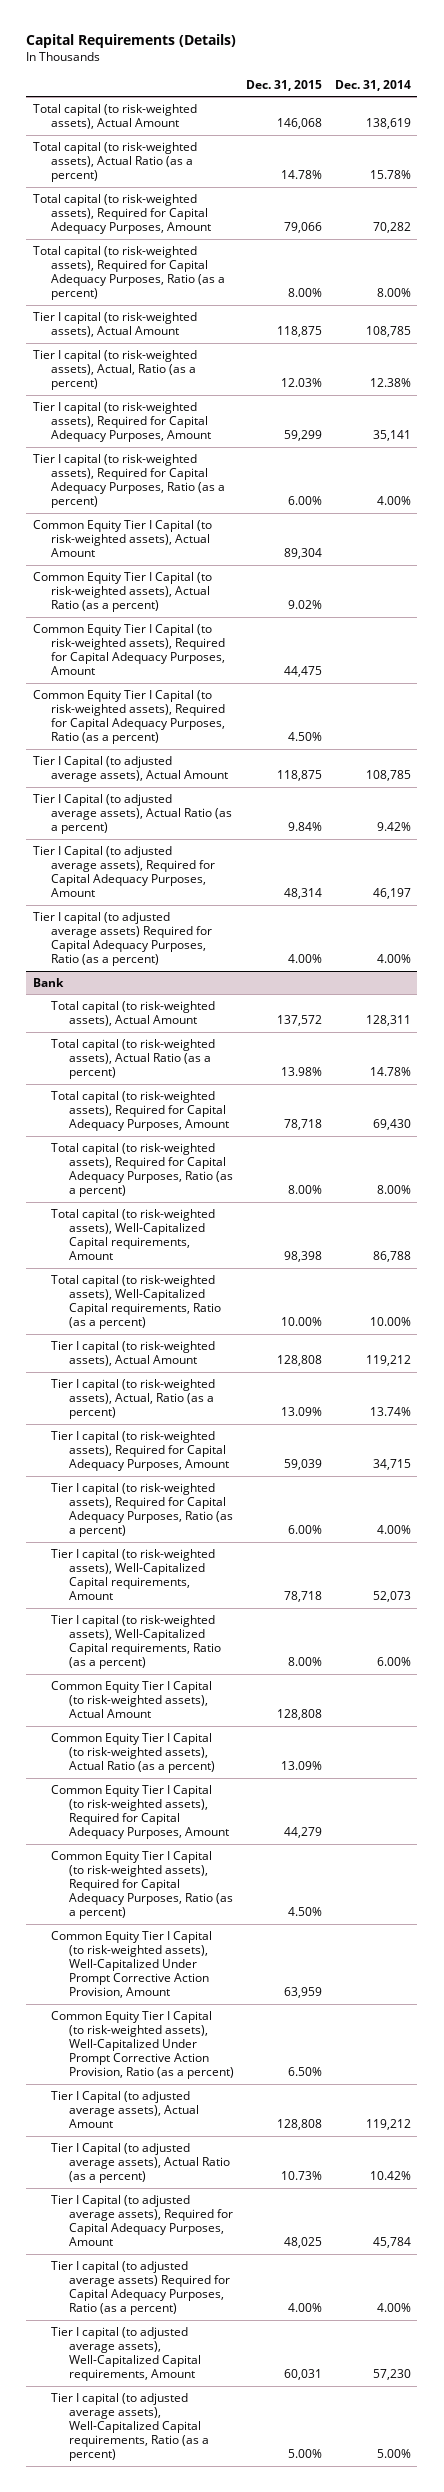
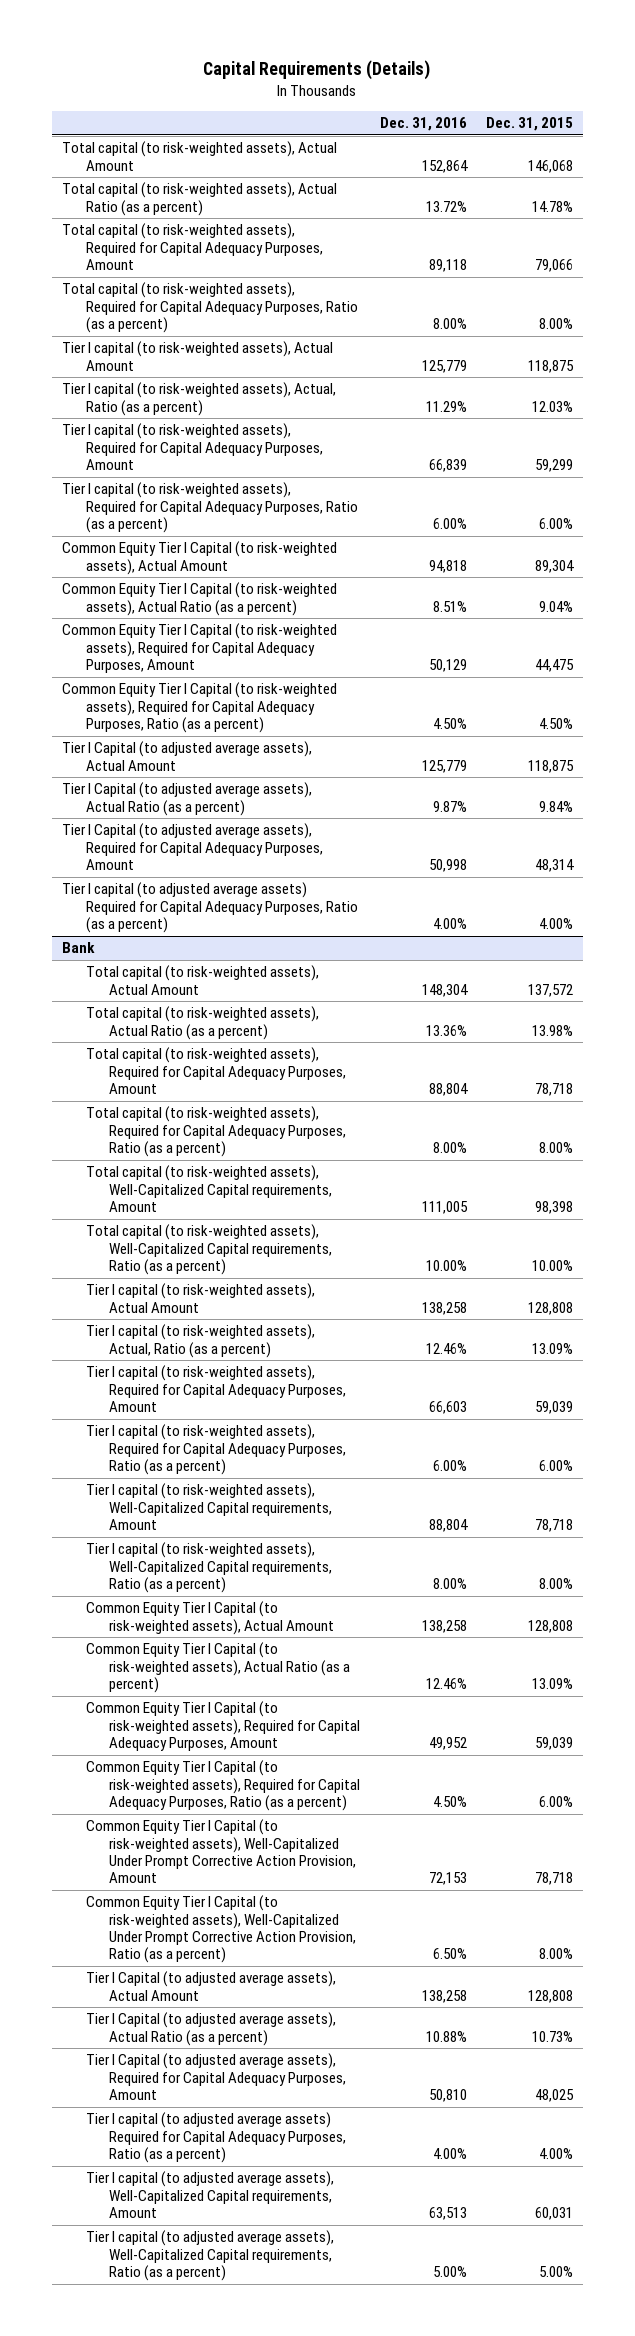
- | Dec. 31, 2015 | Dec. 31, 2014
+ | Dec. 31, 2016 | Dec. 31, 2015
- Common Equity Tier I Capital (to risk-weighted assets), Actual Ratio (as a percent) | 9.02% |
+ Common Equity Tier I Capital (to risk-weighted assets), Actual Ratio (as a percent) | 8.51% | 9.04%
@ Bank
- Common Equity Tier I Capital (to risk-weighted assets), Required for Capital Adequacy Purposes, Amount | 44,279 |
- Common Equity Tier I Capital (to risk-weighted assets), Required for Capital Adequacy Purposes, Ratio (as a percent) | 4.50% |
- Common Equity Tier I Capital (to risk-weighted assets), Well-Capitalized Under Prompt Corrective Action Provision, Amount | 63,959 |
- Common Equity Tier I Capital (to risk-weighted assets), Well-Capitalized Under Prompt Corrective Action Provision, Ratio (as a percent) | 6.50% |
+ Common Equity Tier I Capital (to risk-weighted assets), Required for Capital Adequacy Purposes, Amount | 49,952 | 59,039
+ Common Equity Tier I Capital (to risk-weighted assets), Required for Capital Adequacy Purposes, Ratio (as a percent) | 4.50% | 6.00%
+ Common Equity Tier I Capital (to risk-weighted assets), Well-Capitalized Under Prompt Corrective Action Provision, Amount | 72,153 | 78,718
+ Common Equity Tier I Capital (to risk-weighted assets), Well-Capitalized Under Prompt Corrective Action Provision, Ratio (as a percent) | 6.50% | 8.00%

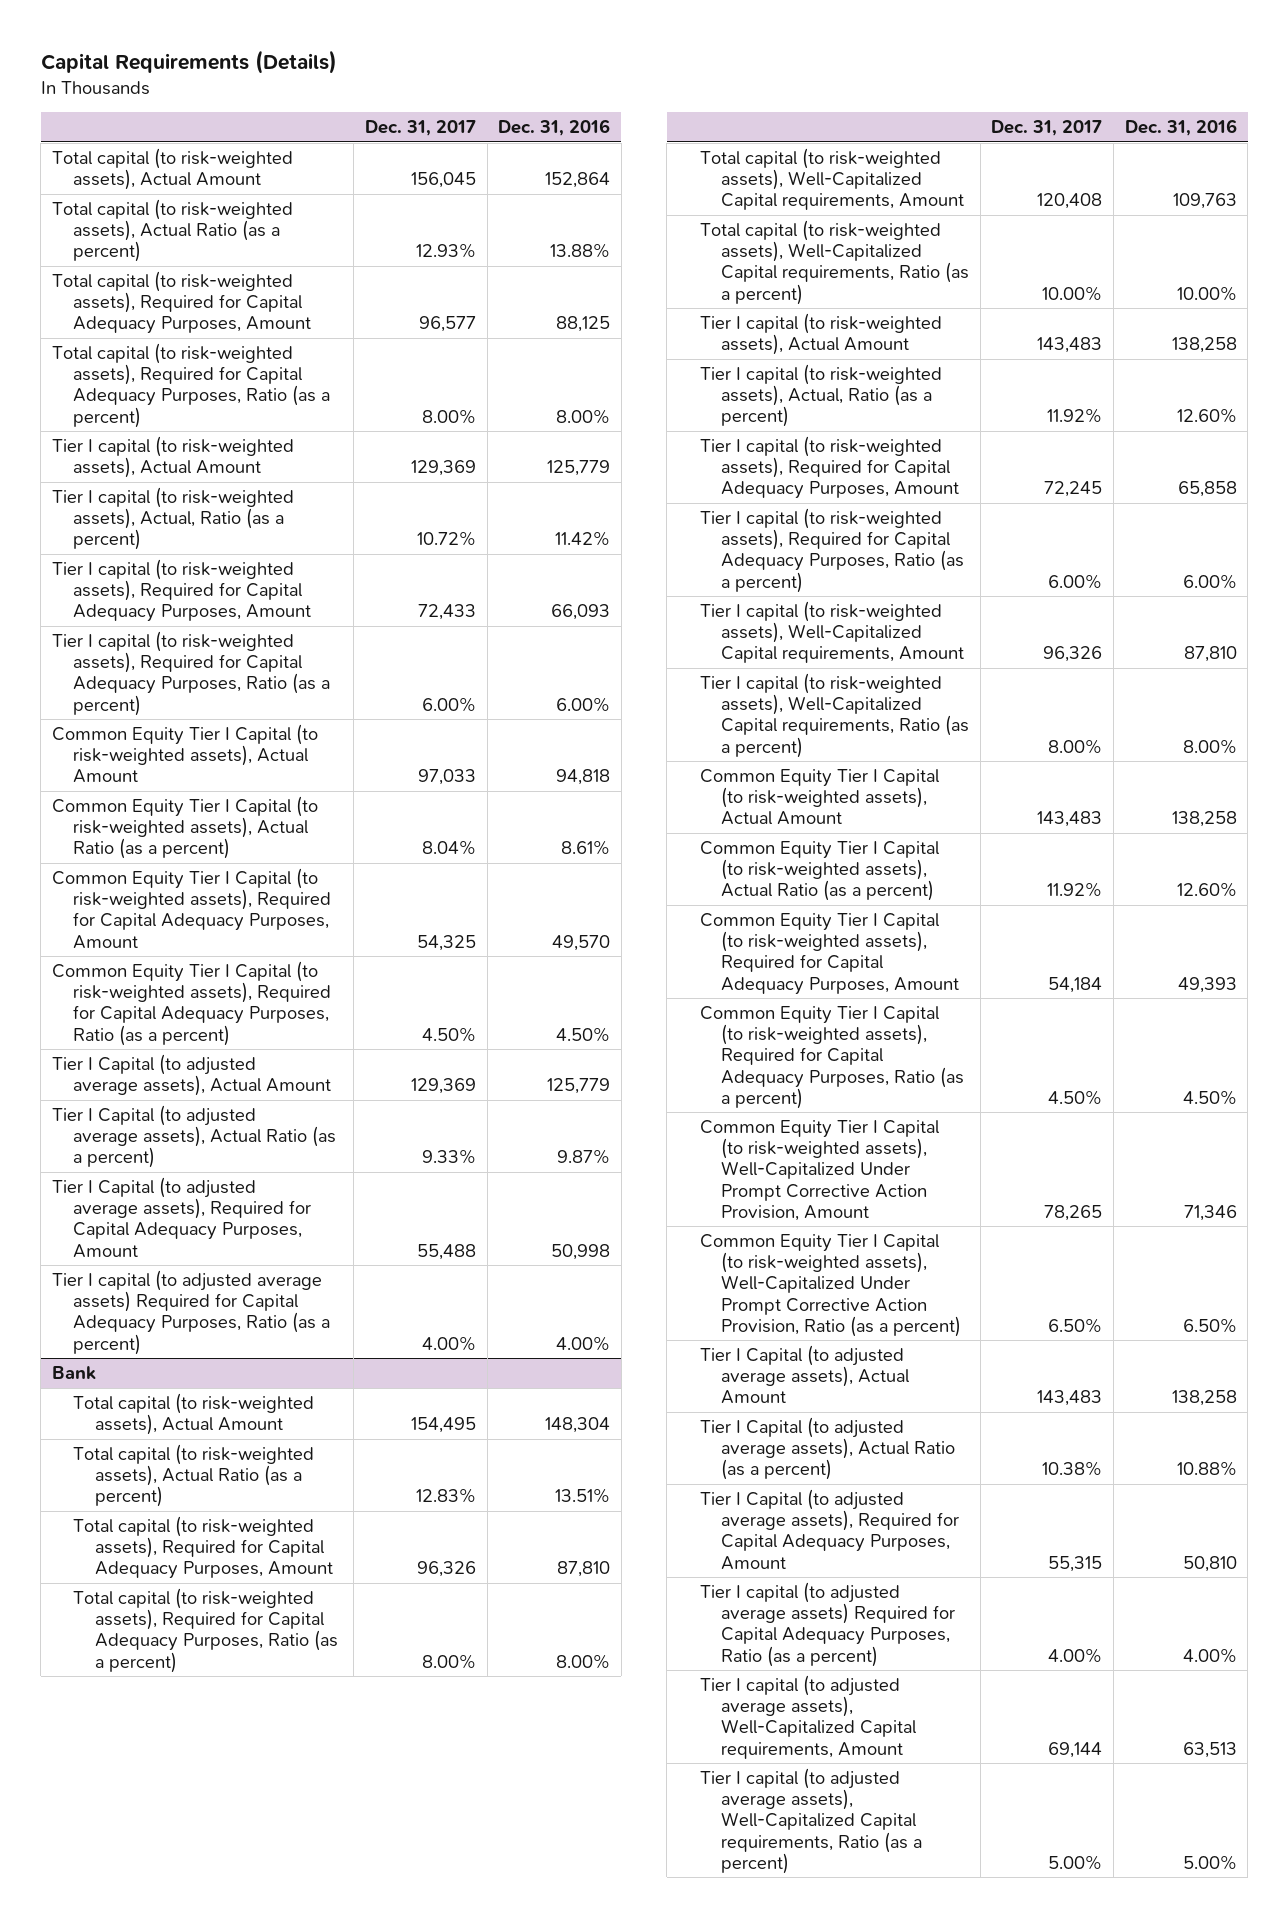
- | Dec. 31, 2016 | Dec. 31, 2015
+ | Dec. 31, 2017 | Dec. 31, 2016
- Total capital (to risk-weighted assets), Actual Ratio (as a percent) | 13.72% | 14.78%
- Total capital (to risk-weighted assets), Required for Capital Adequacy Purposes, Amount | 89,118 | 79,066
+ Total capital (to risk-weighted assets), Actual Ratio (as a percent) | 12.93% | 13.88%
+ Total capital (to risk-weighted assets), Required for Capital Adequacy Purposes, Amount | 96,577 | 88,125
- Tier I capital (to risk-weighted assets), Actual, Ratio (as a percent) | 11.29% | 12.03%
- Tier I capital (to risk-weighted assets), Required for Capital Adequacy Purposes, Amount | 66,839 | 59,299
+ Tier I capital (to risk-weighted assets), Actual, Ratio (as a percent) | 10.72% | 11.42%
+ Tier I capital (to risk-weighted assets), Required for Capital Adequacy Purposes, Amount | 72,433 | 66,093
- Common Equity Tier I Capital (to risk-weighted assets), Actual Ratio (as a percent) | 8.51% | 9.04%
- Common Equity Tier I Capital (to risk-weighted assets), Required for Capital Adequacy Purposes, Amount | 50,129 | 44,475
+ Common Equity Tier I Capital (to risk-weighted assets), Actual Ratio (as a percent) | 8.04% | 8.61%
+ Common Equity Tier I Capital (to risk-weighted assets), Required for Capital Adequacy Purposes, Amount | 54,325 | 49,570
@ Bank
- Total capital (to risk-weighted assets), Actual Ratio (as a percent) | 13.36% | 13.98%
- Total capital (to risk-weighted assets), Required for Capital Adequacy Purposes, Amount | 88,804 | 78,718
+ Total capital (to risk-weighted assets), Actual Ratio (as a percent) | 12.83% | 13.51%
+ Total capital (to risk-weighted assets), Required for Capital Adequacy Purposes, Amount | 96,326 | 87,810
- Total capital (to risk-weighted assets), Well-Capitalized Capital requirements, Amount | 111,005 | 98,398
+ Total capital (to risk-weighted assets), Well-Capitalized Capital requirements, Amount | 120,408 | 109,763
- Tier I capital (to risk-weighted assets), Actual, Ratio (as a percent) | 12.46% | 13.09%
- Tier I capital (to risk-weighted assets), Required for Capital Adequacy Purposes, Amount | 66,603 | 59,039
+ Tier I capital (to risk-weighted assets), Actual, Ratio (as a percent) | 11.92% | 12.60%
+ Tier I capital (to risk-weighted assets), Required for Capital Adequacy Purposes, Amount | 72,245 | 65,858
- Tier I capital (to risk-weighted assets), Well-Capitalized Capital requirements, Amount | 88,804 | 78,718
+ Tier I capital (to risk-weighted assets), Well-Capitalized Capital requirements, Amount | 96,326 | 87,810
- Common Equity Tier I Capital (to risk-weighted assets), Actual Ratio (as a percent) | 12.46% | 13.09%
- Common Equity Tier I Capital (to risk-weighted assets), Required for Capital Adequacy Purposes, Amount | 49,952 | 59,039
+ Common Equity Tier I Capital (to risk-weighted assets), Actual Ratio (as a percent) | 11.92% | 12.60%
+ Common Equity Tier I Capital (to risk-weighted assets), Required for Capital Adequacy Purposes, Amount | 54,184 | 49,393
- Common Equity Tier I Capital (to risk-weighted assets), Well-Capitalized Under Prompt Corrective Action Provision, Amount | 72,153 | 78,718
+ Common Equity Tier I Capital (to risk-weighted assets), Well-Capitalized Under Prompt Corrective Action Provision, Amount | 78,265 | 71,346

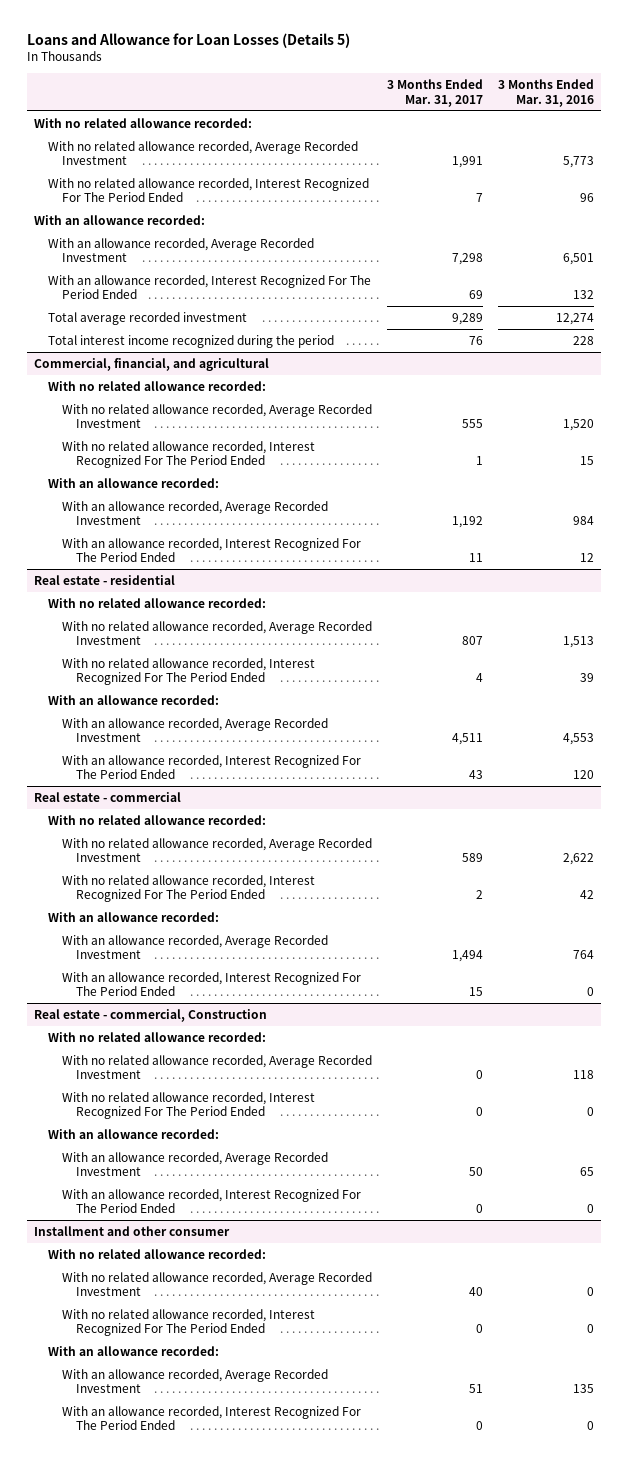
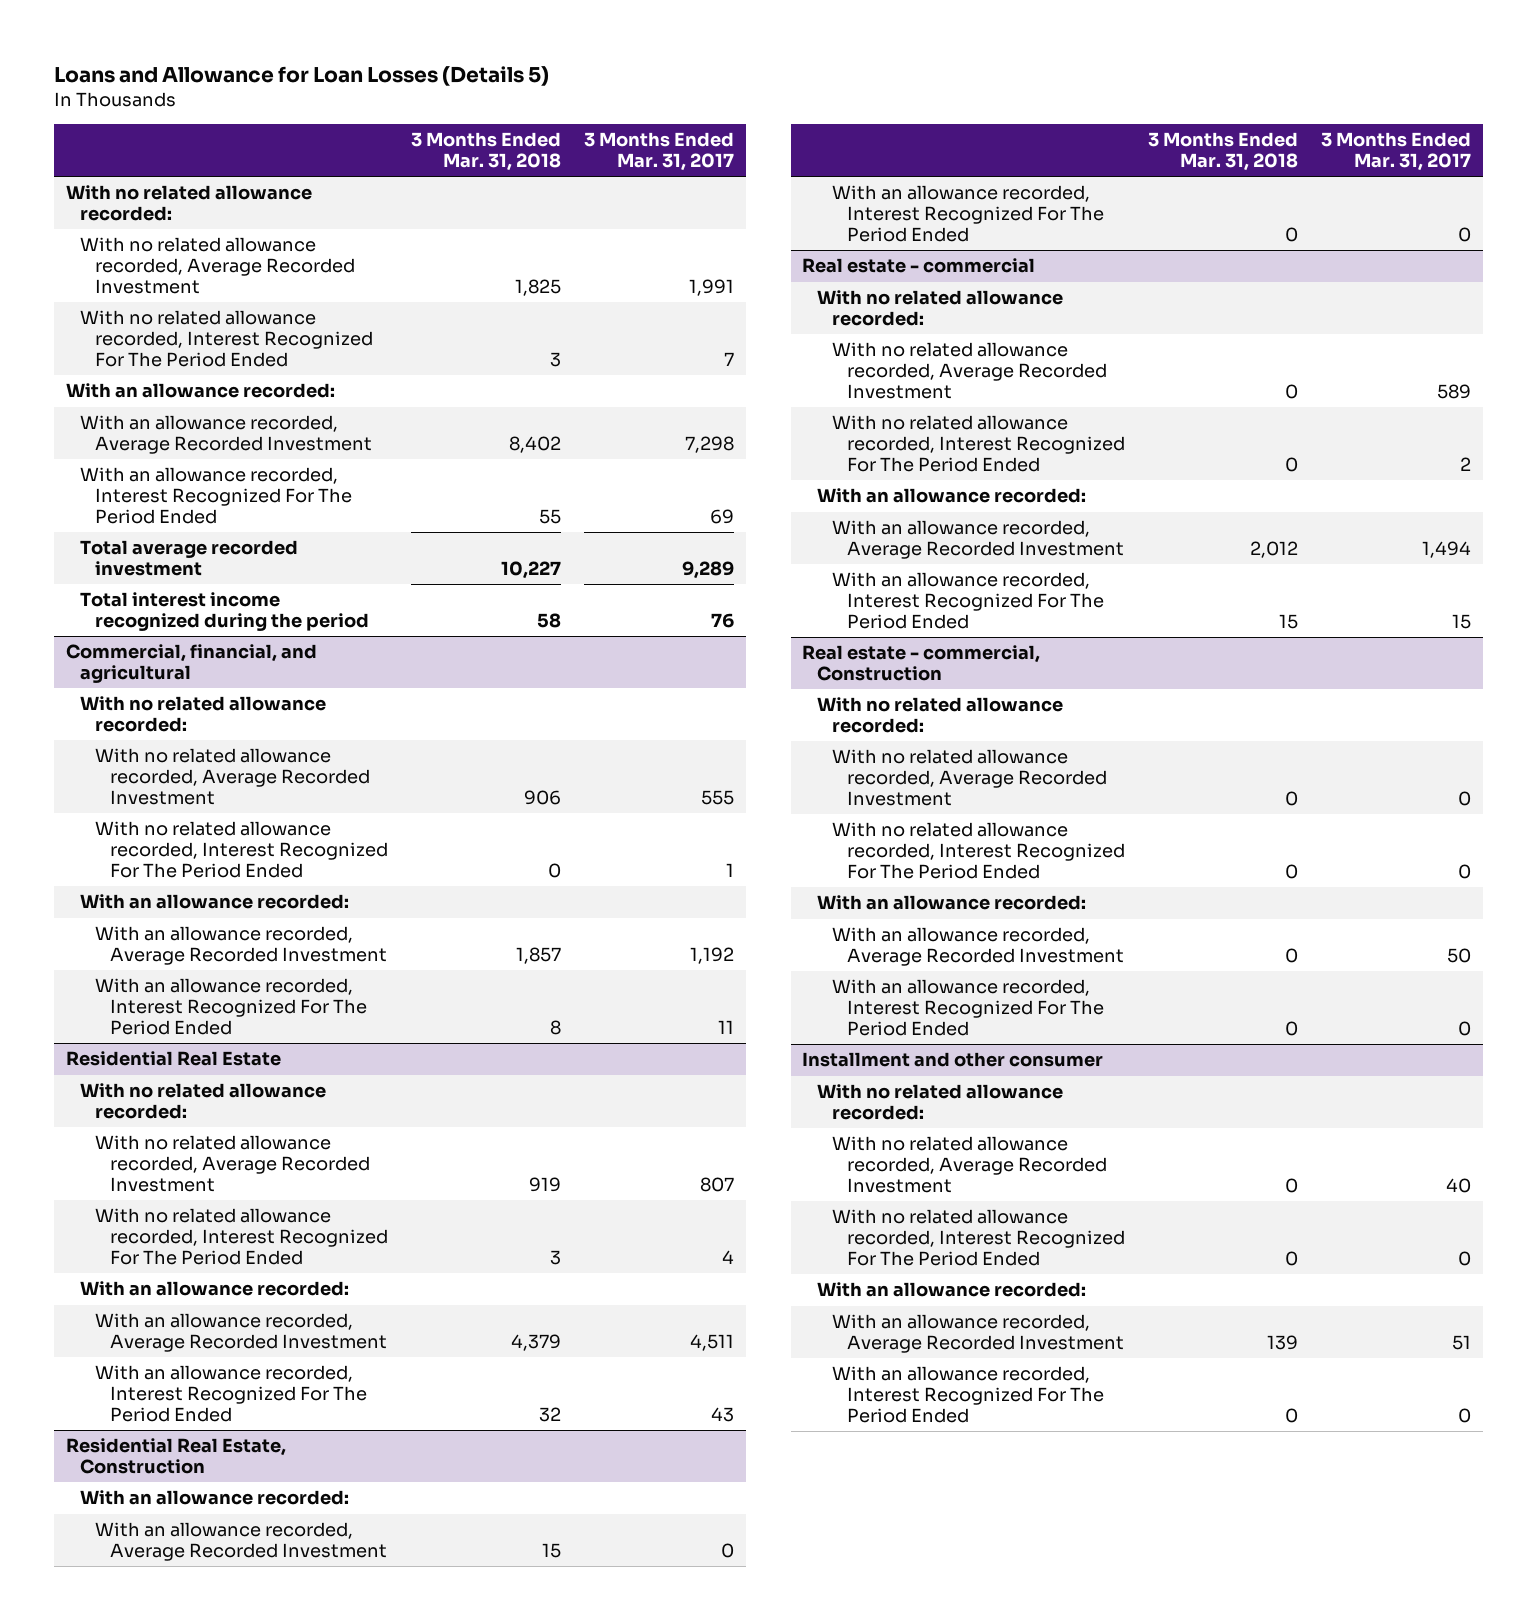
- | 3 Months Ended Mar. 31, 2017 | 3 Months Ended Mar. 31, 2016
+ | 3 Months Ended Mar. 31, 2018 | 3 Months Ended Mar. 31, 2017
- Real estate - residential
+ Residential Real Estate
+ Residential Real Estate, Construction
+ With an allowance recorded:
+ With an allowance recorded, Average Recorded Investment | 15 | 0
+ With an allowance recorded, Interest Recognized For The Period Ended | 0 | 0

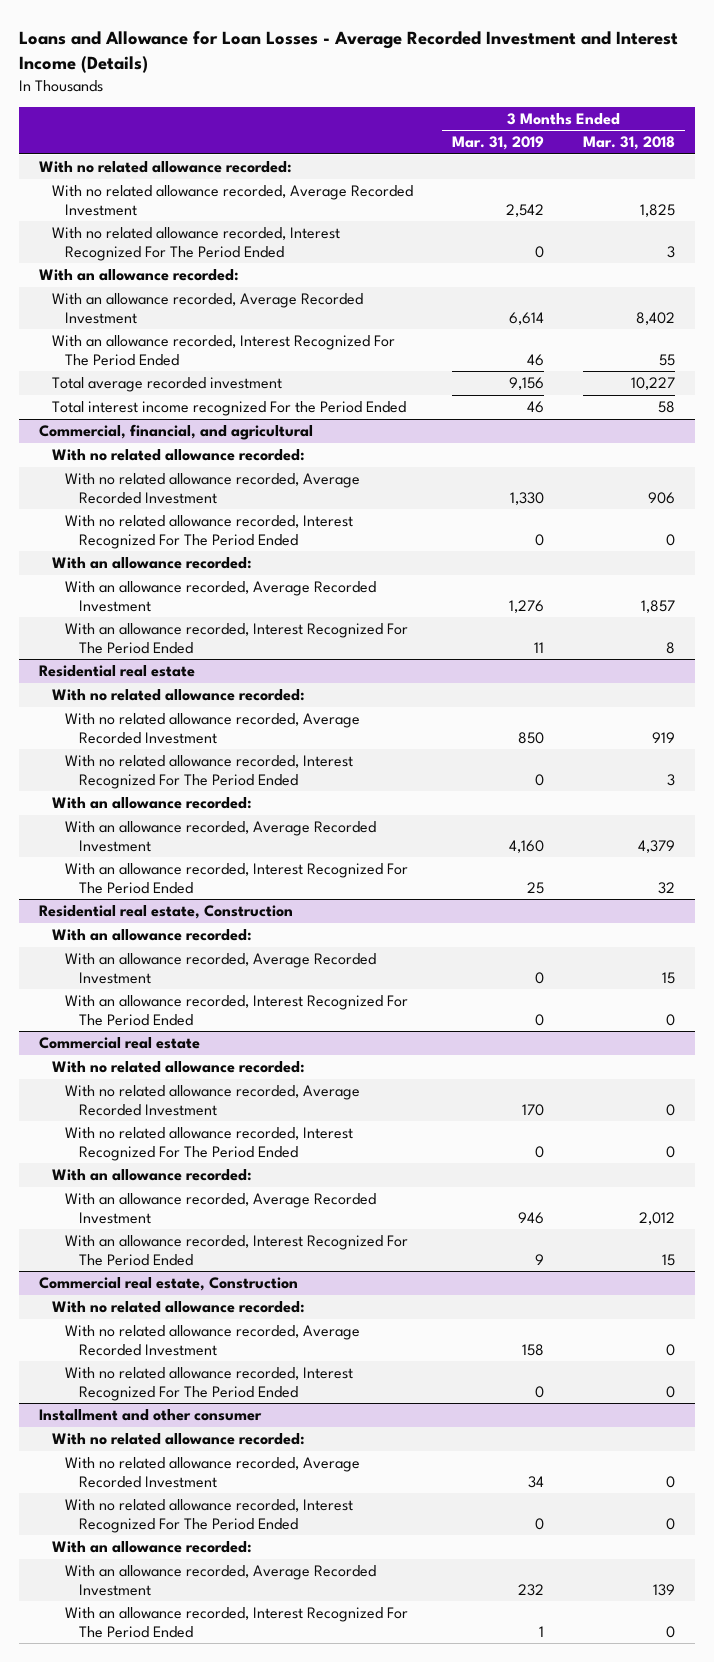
- Loans and Allowance for Loan Losses (Details 5)
+ Loans and Allowance for Loan Losses - Average Recorded Investment and Interest Income (Details)
- | 3 Months Ended Mar. 31, 2018 | 3 Months Ended Mar. 31, 2017
+ | 3 Months Ended Mar. 31, 2019 | 3 Months Ended Mar. 31, 2018
- Total interest income recognized during the period | 58 | 76
+ Total interest income recognized For the Period Ended | 46 | 58
- Residential Real Estate
+ Residential real estate
- Residential Real Estate, Construction
+ Residential real estate, Construction
- Real estate - commercial
+ Commercial real estate
- Real estate - commercial, Construction
+ Commercial real estate, Construction
- With an allowance recorded:
- With an allowance recorded, Average Recorded Investment | 0 | 50
- With an allowance recorded, Interest Recognized For The Period Ended | 0 | 0

